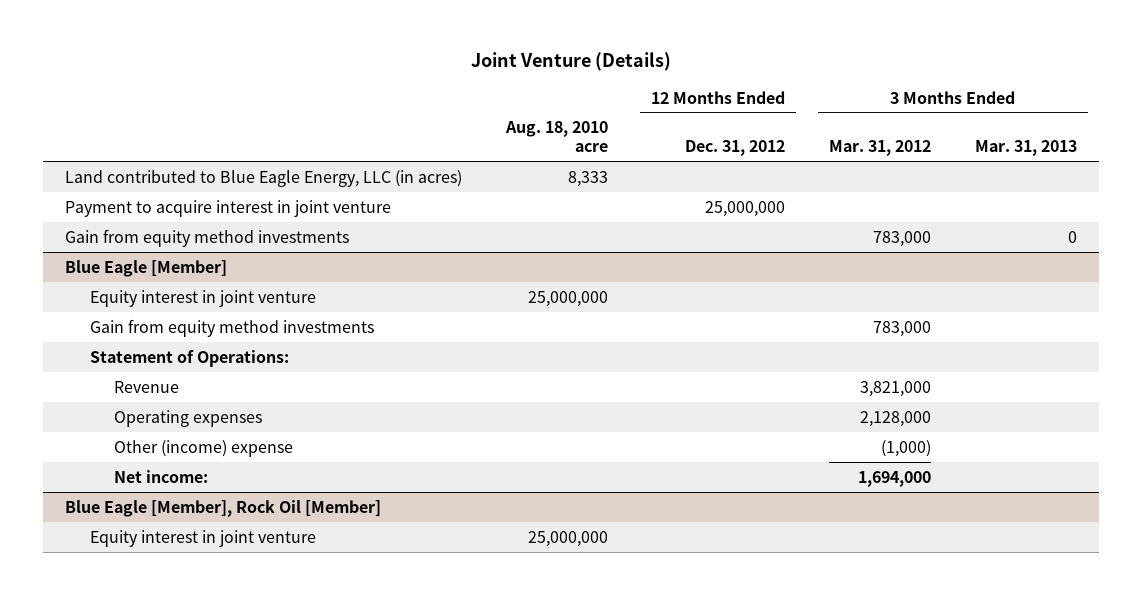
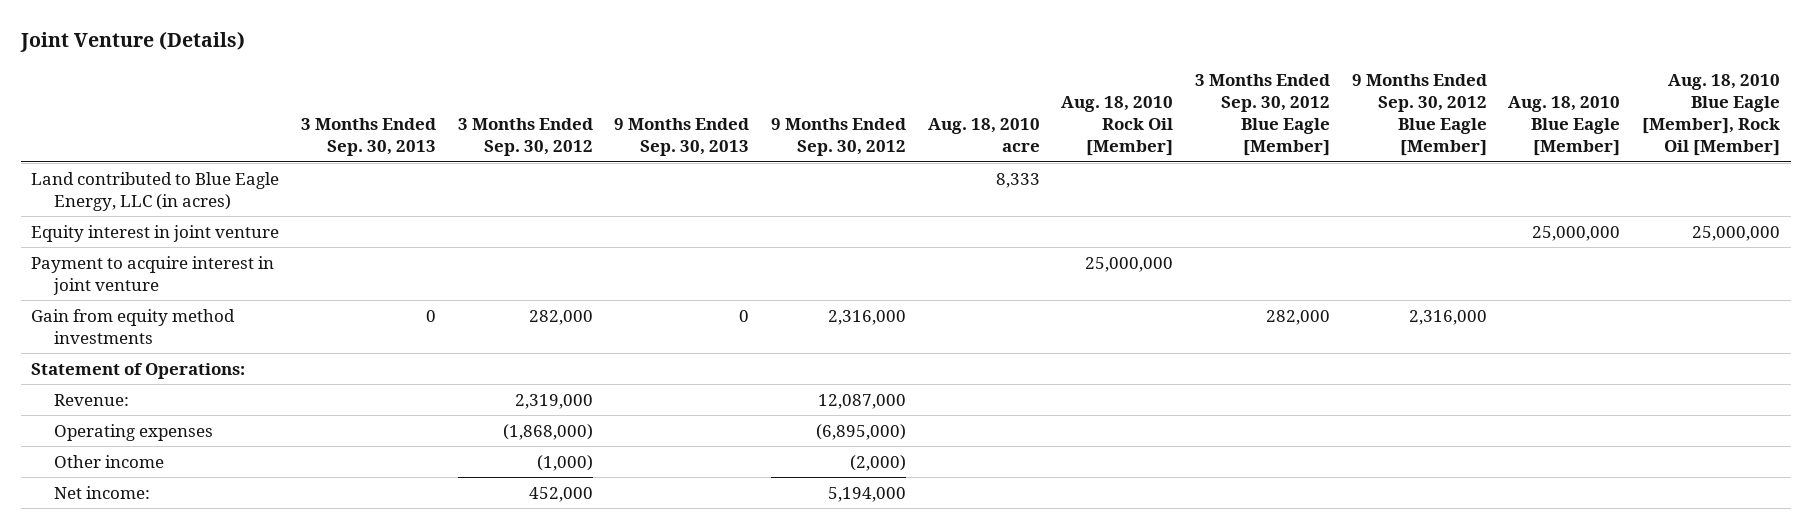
- | Aug. 18, 2010 acre | 12 Months Ended Dec. 31, 2012 | 3 Months Ended Mar. 31, 2012 | 3 Months Ended Mar. 31, 2013
+ | 3 Months Ended Sep. 30, 2013 | 3 Months Ended Sep. 30, 2012 | 9 Months Ended Sep. 30, 2013 | 9 Months Ended Sep. 30, 2012 | Aug. 18, 2010 acre | Aug. 18, 2010 Rock Oil [Member] | 3 Months Ended Sep. 30, 2012 Blue Eagle [Member] | 9 Months Ended Sep. 30, 2012 Blue Eagle [Member] | Aug. 18, 2010 Blue Eagle [Member] | Aug. 18, 2010 Blue Eagle [Member], Rock Oil [Member]
+ Equity interest in joint venture | | | | | | | | | 25,000,000 | 25,000,000
- Blue Eagle [Member]
- Equity interest in joint venture | 25,000,000 | | |
- Gain from equity method investments | | | 783,000 |
- Statement of Operations:
- Revenue | | | 3,821,000 |
- Operating expenses | | | 2,128,000 |
- Other (income) expense | | | (1,000) |
- Net income: | | | 1,694,000 |
- Blue Eagle [Member], Rock Oil [Member]
- Equity interest in joint venture | 25,000,000 | | |
+ Statement of Operations:
+ Revenue: | | 2,319,000 | | 12,087,000 | | | | | |
+ Operating expenses | | (1,868,000) | | (6,895,000) | | | | | |
+ Other income | | (1,000) | | (2,000) | | | | | |
+ Net income: | | 452,000 | | 5,194,000 | | | | | |

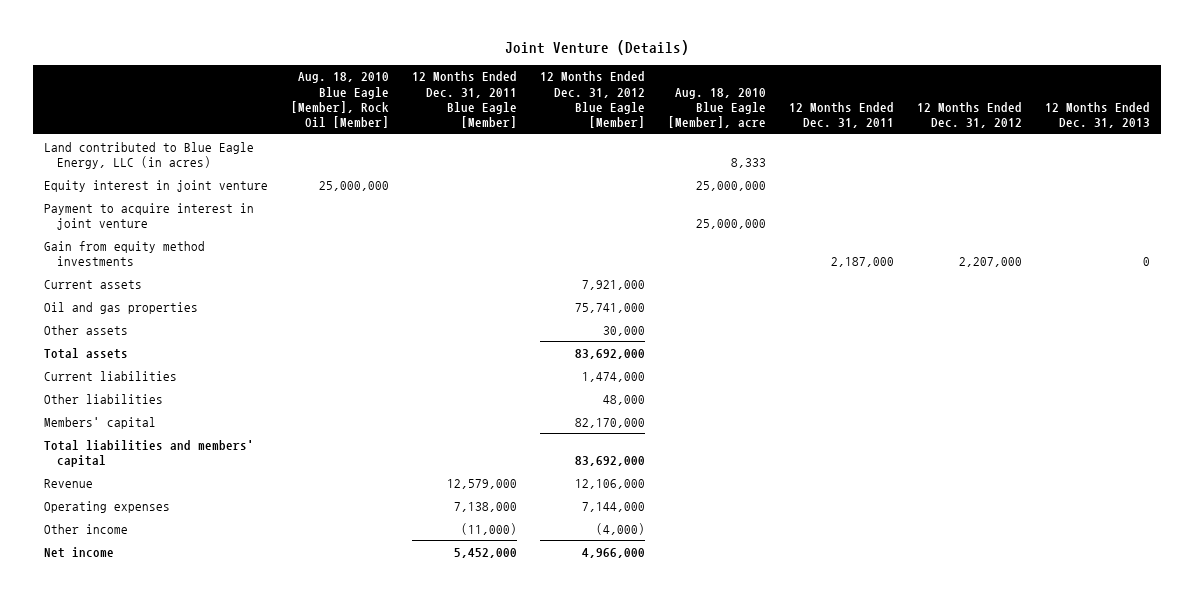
- | 3 Months Ended Sep. 30, 2013 | 3 Months Ended Sep. 30, 2012 | 9 Months Ended Sep. 30, 2013 | 9 Months Ended Sep. 30, 2012 | Aug. 18, 2010 acre | Aug. 18, 2010 Rock Oil [Member] | 3 Months Ended Sep. 30, 2012 Blue Eagle [Member] | 9 Months Ended Sep. 30, 2012 Blue Eagle [Member] | Aug. 18, 2010 Blue Eagle [Member] | Aug. 18, 2010 Blue Eagle [Member], Rock Oil [Member]
+ | Aug. 18, 2010 Blue Eagle [Member], Rock Oil [Member] | 12 Months Ended Dec. 31, 2011 Blue Eagle [Member] | 12 Months Ended Dec. 31, 2012 Blue Eagle [Member] | Aug. 18, 2010 Blue Eagle [Member], acre | 12 Months Ended Dec. 31, 2011 | 12 Months Ended Dec. 31, 2012 | 12 Months Ended Dec. 31, 2013
- Statement of Operations:
- Revenue: | | 2,319,000 | | 12,087,000 | | | | | |
+ Current assets | | | 7,921,000 | | | |
+ Oil and gas properties | | | 75,741,000 | | | |
+ Other assets | | | 30,000 | | | |
+ Total assets | | | 83,692,000 | | | |
+ Current liabilities | | | 1,474,000 | | | |
+ Other liabilities | | | 48,000 | | | |
+ Members' capital | | | 82,170,000 | | | |
+ Total liabilities and members' capital | | | 83,692,000 | | | |
+ Revenue | | 12,579,000 | 12,106,000 | | | |
- Net income: | | 452,000 | | 5,194,000 | | | | | |
+ Net income | | 5,452,000 | 4,966,000 | | | |

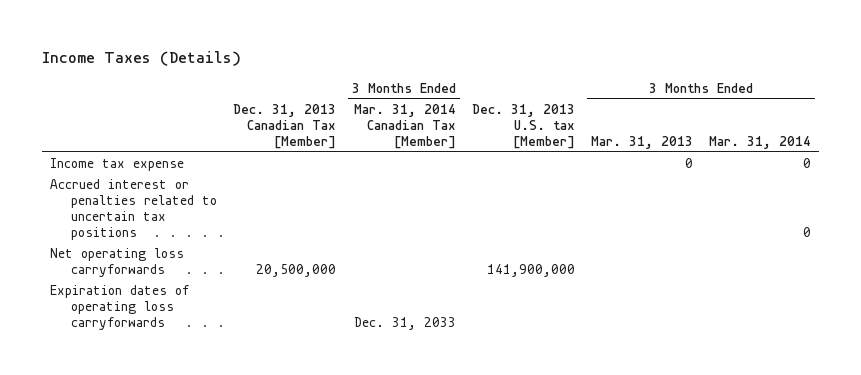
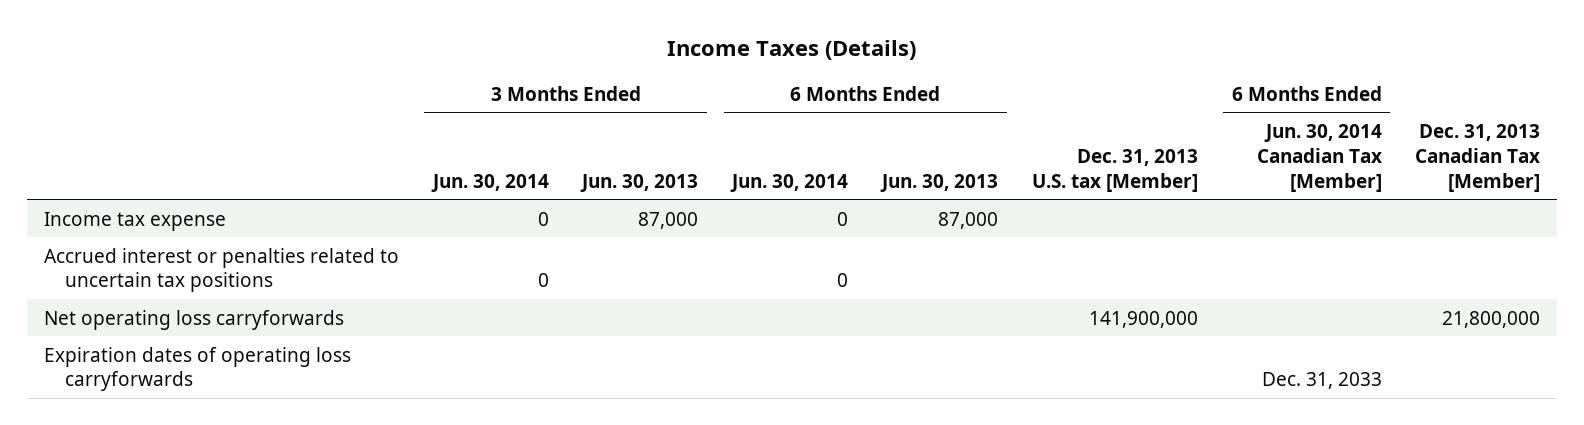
- | Dec. 31, 2013 Canadian Tax [Member] | 3 Months Ended Mar. 31, 2014 Canadian Tax [Member] | Dec. 31, 2013 U.S. tax [Member] | 3 Months Ended Mar. 31, 2013 | 3 Months Ended Mar. 31, 2014
+ | 3 Months Ended Jun. 30, 2014 | 3 Months Ended Jun. 30, 2013 | 6 Months Ended Jun. 30, 2014 | 6 Months Ended Jun. 30, 2013 | Dec. 31, 2013 U.S. tax [Member] | 6 Months Ended Jun. 30, 2014 Canadian Tax [Member] | Dec. 31, 2013 Canadian Tax [Member]
- Net operating loss carryforwards | 20,500,000 | | 141,900,000 | |
+ Net operating loss carryforwards | | | | | 141,900,000 | | 21,800,000

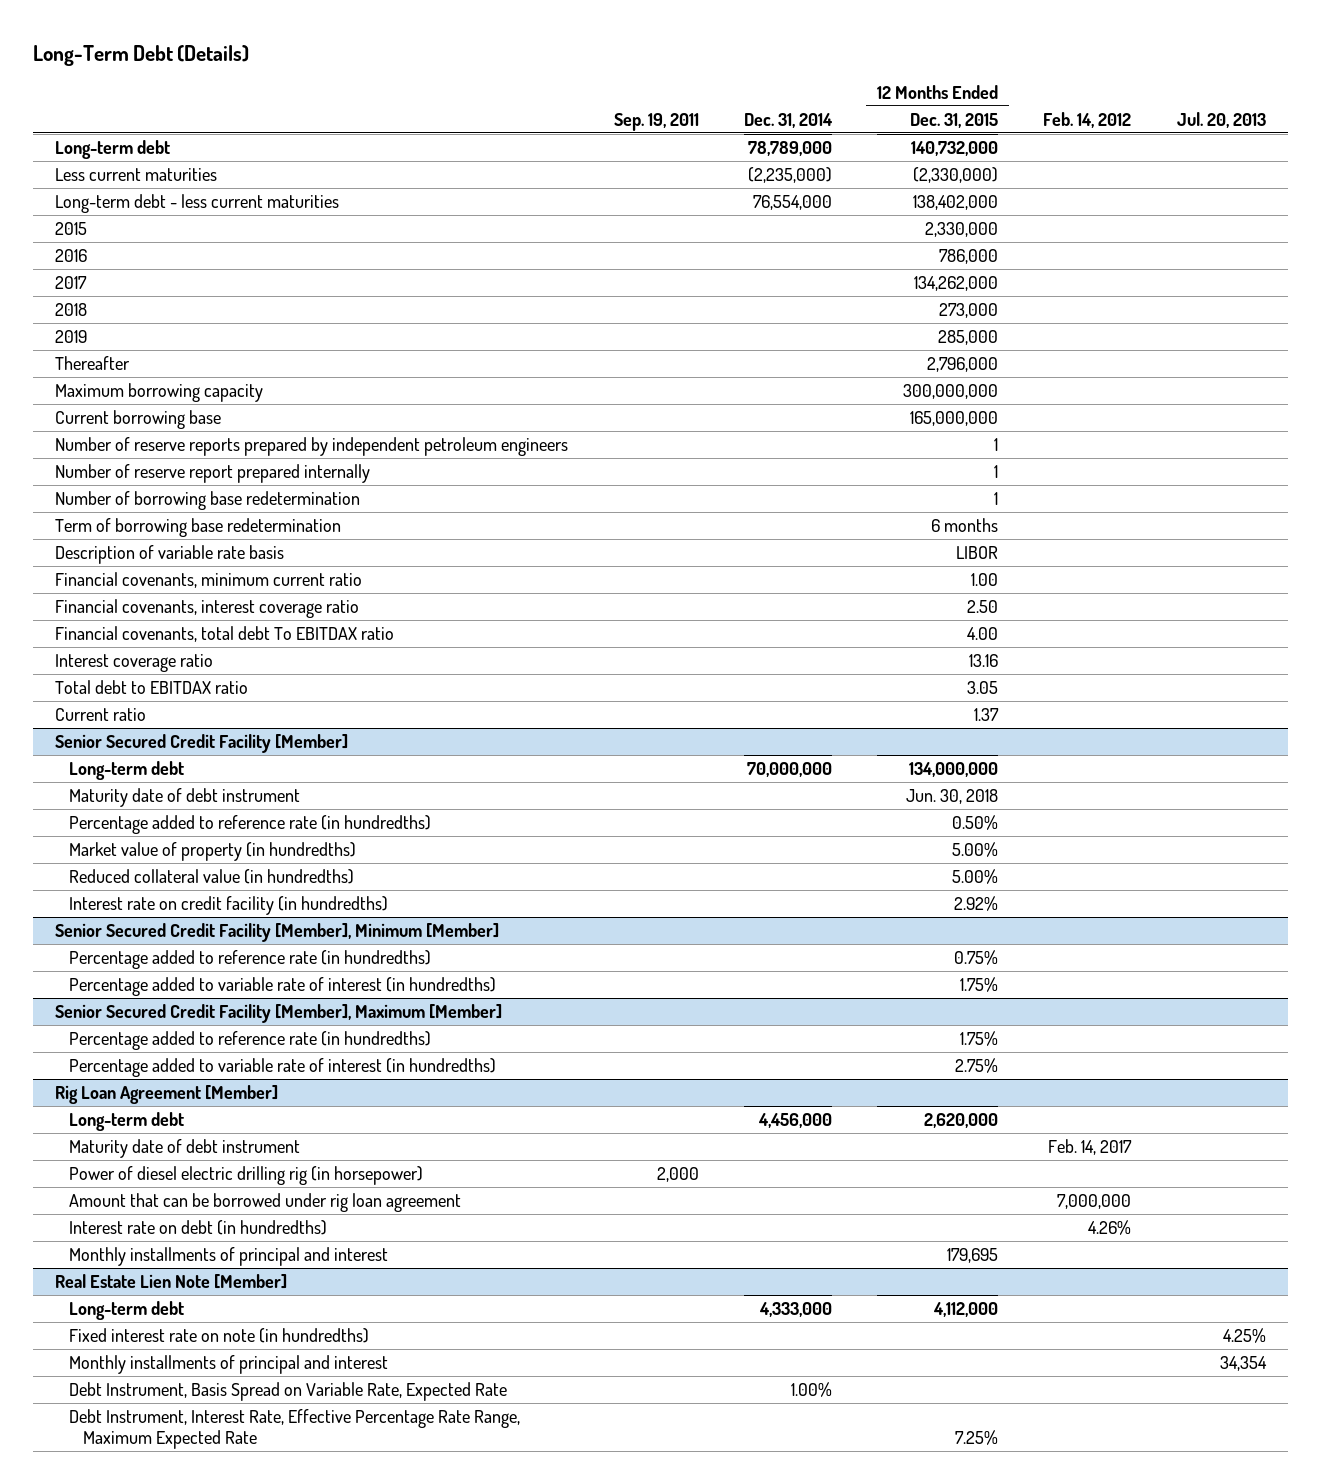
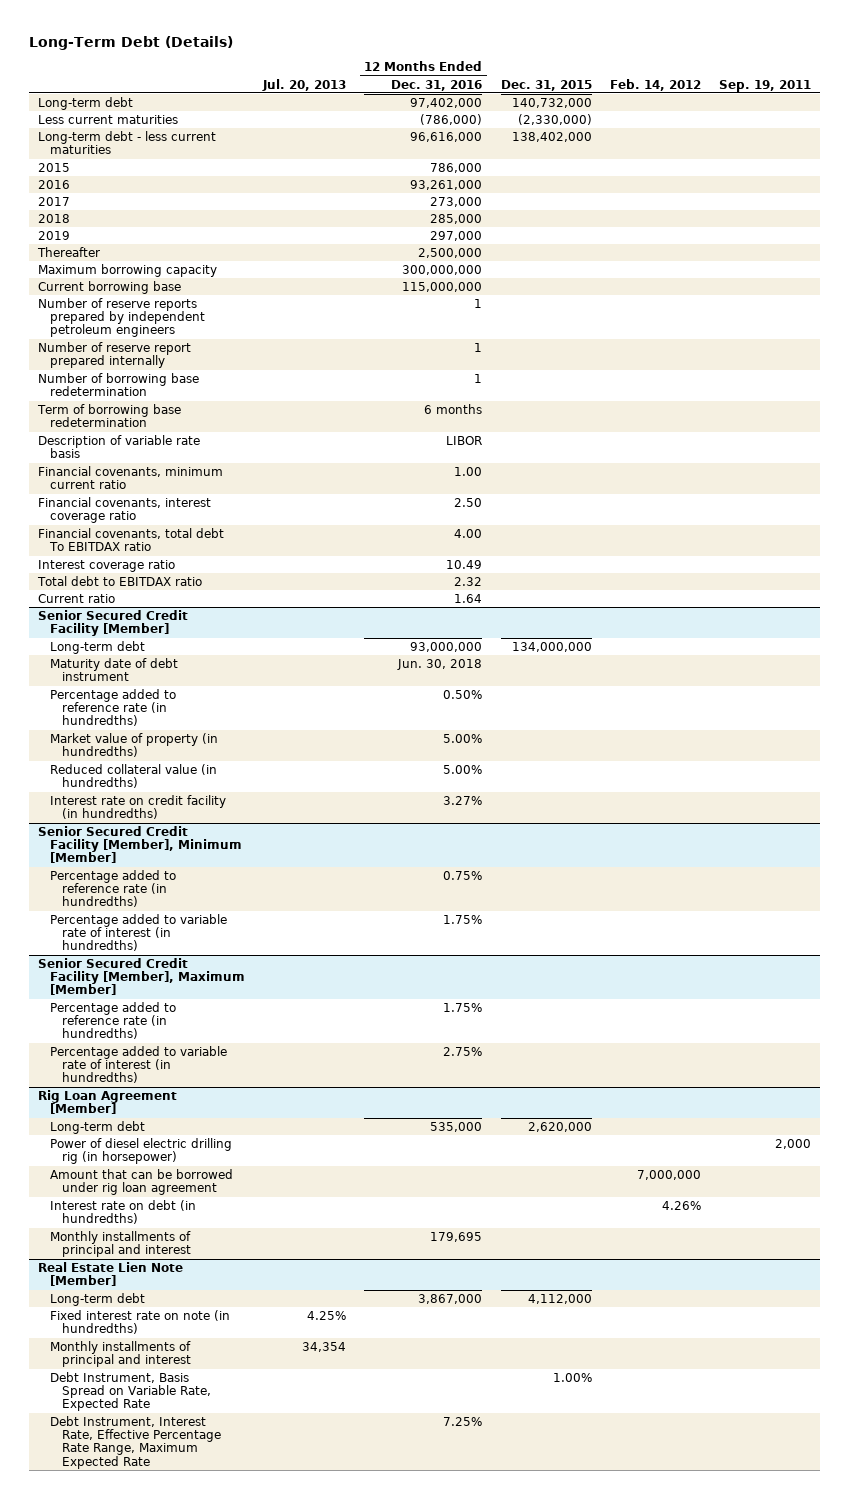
- | Sep. 19, 2011 | Dec. 31, 2014 | 12 Months Ended Dec. 31, 2015 | Feb. 14, 2012 | Jul. 20, 2013
+ | Jul. 20, 2013 | 12 Months Ended Dec. 31, 2016 | Dec. 31, 2015 | Feb. 14, 2012 | Sep. 19, 2011
@ Rig Loan Agreement [Member]
- Maturity date of debt instrument | | | | Feb. 14, 2017 |

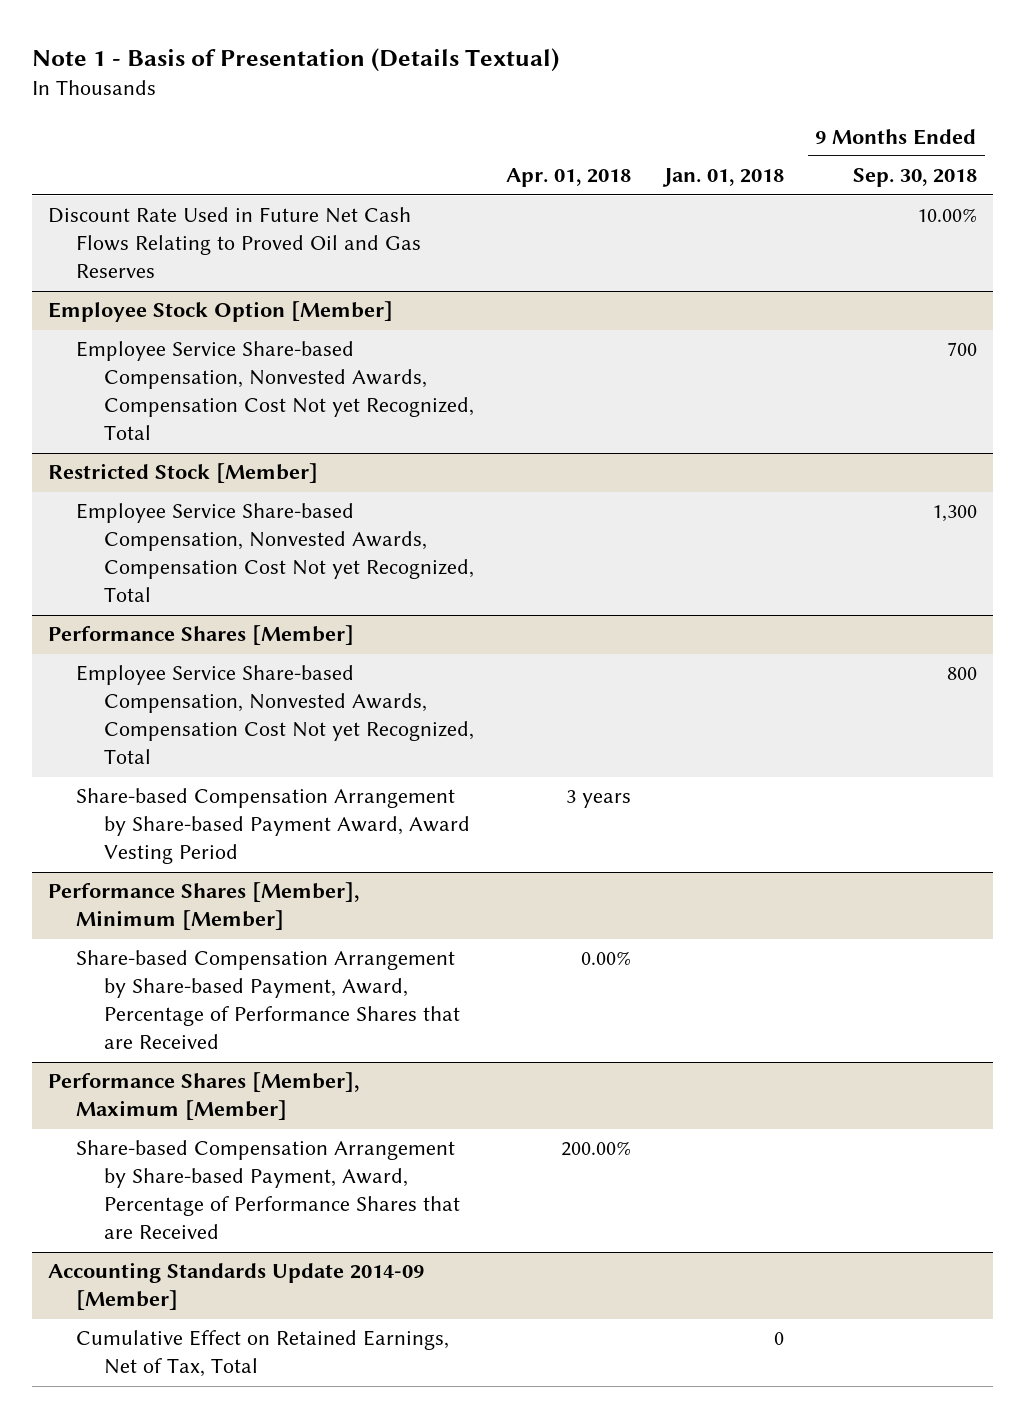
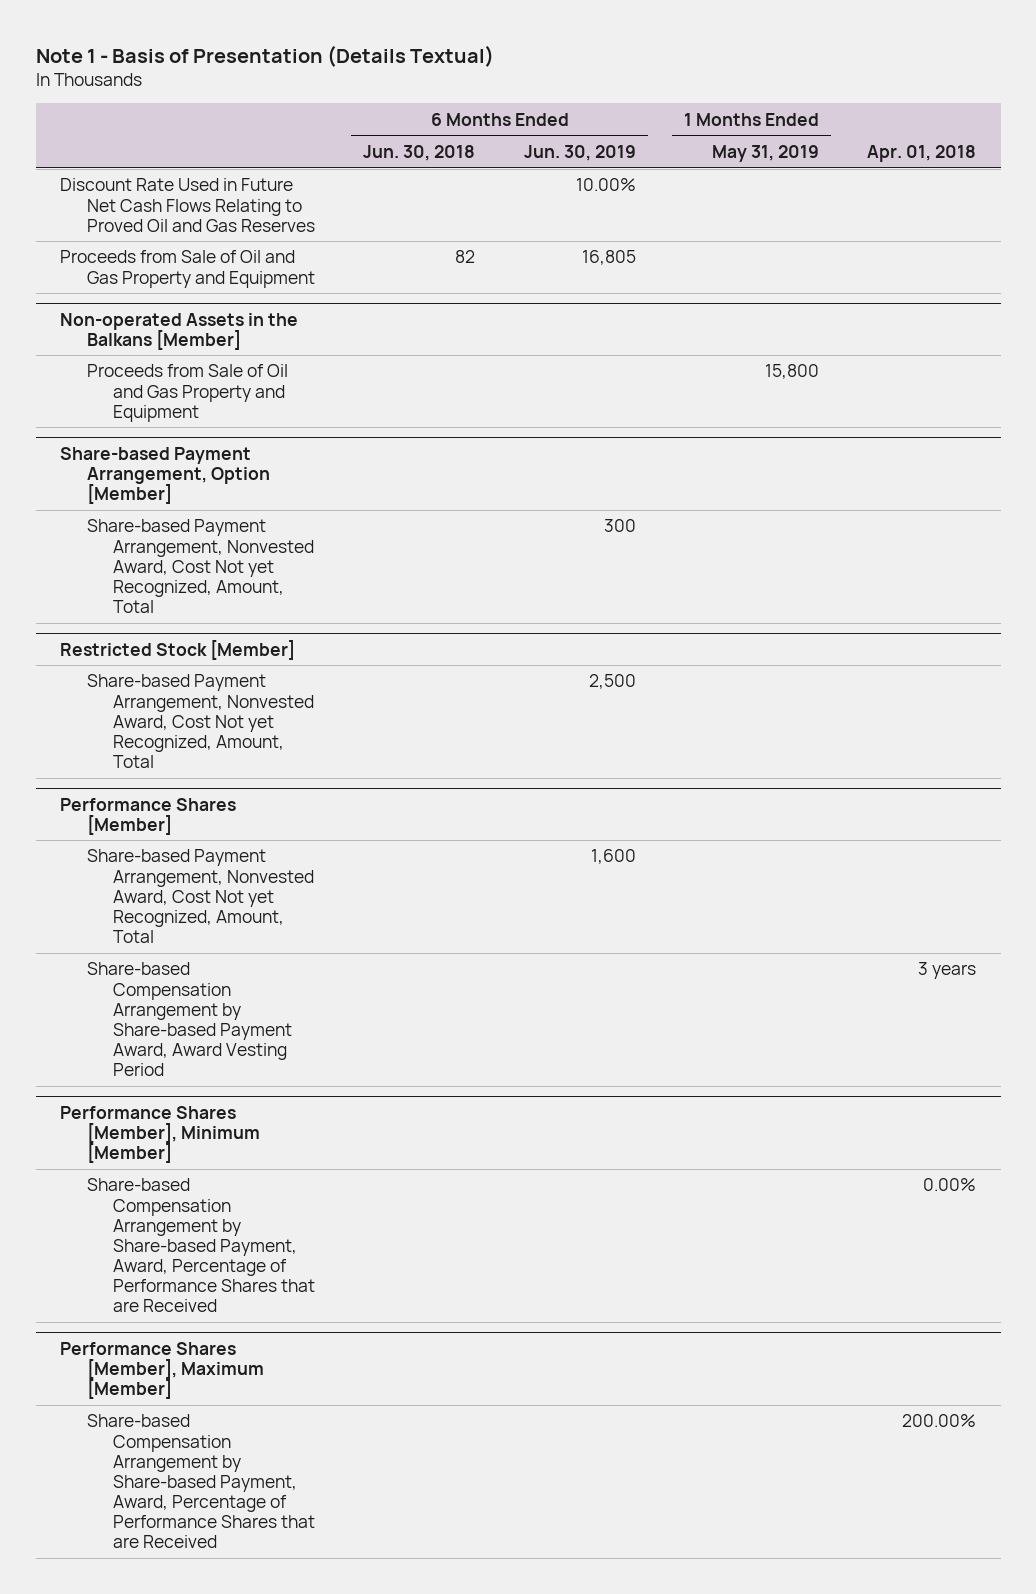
- | Apr. 01, 2018 | Jan. 01, 2018 | 9 Months Ended Sep. 30, 2018
+ | 6 Months Ended Jun. 30, 2018 | 6 Months Ended Jun. 30, 2019 | 1 Months Ended May 31, 2019 | Apr. 01, 2018
- Employee Stock Option [Member]
- Employee Service Share-based Compensation, Nonvested Awards, Compensation Cost Not yet Recognized, Total | | | 700
+ Proceeds from Sale of Oil and Gas Property and Equipment | 82 | 16,805 | |
+ Non-operated Assets in the Balkans [Member]
+ Proceeds from Sale of Oil and Gas Property and Equipment | | | 15,800 |
+ Share-based Payment Arrangement, Option [Member]
+ Share-based Payment Arrangement, Nonvested Award, Cost Not yet Recognized, Amount, Total | | 300 | |
@ Restricted Stock [Member]
- Employee Service Share-based Compensation, Nonvested Awards, Compensation Cost Not yet Recognized, Total | | | 1,300
+ Share-based Payment Arrangement, Nonvested Award, Cost Not yet Recognized, Amount, Total | | 2,500 | |
@ Performance Shares [Member]
- Employee Service Share-based Compensation, Nonvested Awards, Compensation Cost Not yet Recognized, Total | | | 800
+ Share-based Payment Arrangement, Nonvested Award, Cost Not yet Recognized, Amount, Total | | 1,600 | |
- Accounting Standards Update 2014-09 [Member]
- Cumulative Effect on Retained Earnings, Net of Tax, Total | | 0 |

